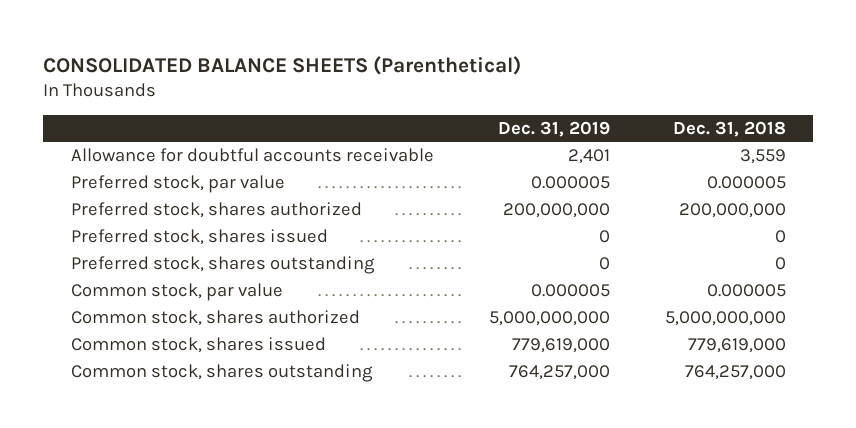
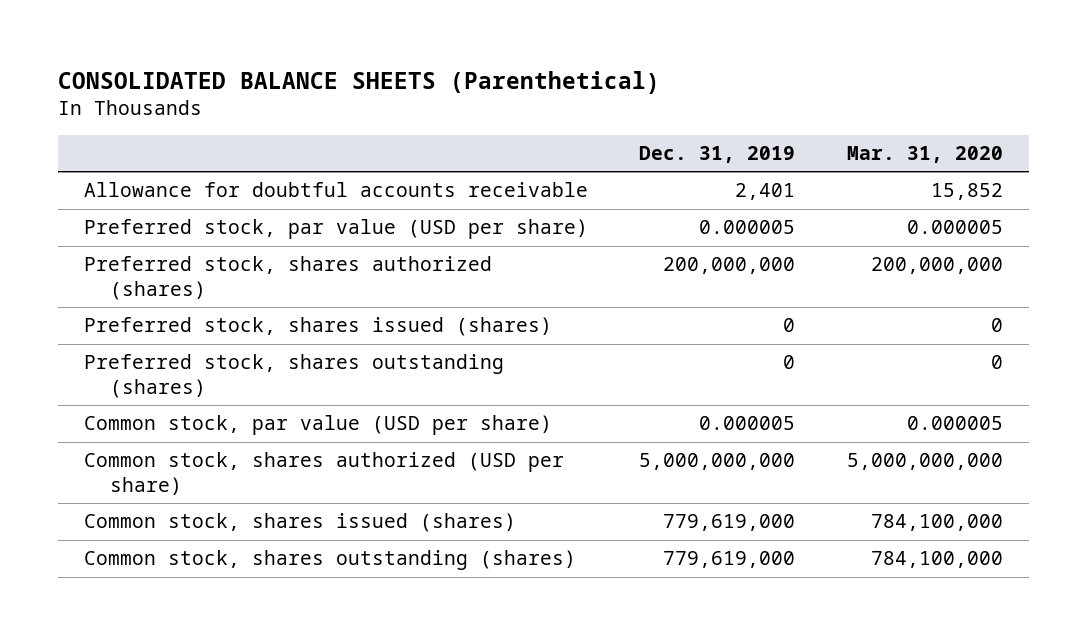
- | Dec. 31, 2019 | Dec. 31, 2018
+ | Dec. 31, 2019 | Mar. 31, 2020
- Preferred stock, par value | 0.000005 | 0.000005
- Preferred stock, shares authorized | 200,000,000 | 200,000,000
- Preferred stock, shares issued | 0 | 0
- Preferred stock, shares outstanding | 0 | 0
- Common stock, par value | 0.000005 | 0.000005
- Common stock, shares authorized | 5,000,000,000 | 5,000,000,000
- Common stock, shares issued | 779,619,000 | 779,619,000
- Common stock, shares outstanding | 764,257,000 | 764,257,000
+ Preferred stock, par value (USD per share) | 0.000005 | 0.000005
+ Preferred stock, shares authorized (shares) | 200,000,000 | 200,000,000
+ Preferred stock, shares issued (shares) | 0 | 0
+ Preferred stock, shares outstanding (shares) | 0 | 0
+ Common stock, par value (USD per share) | 0.000005 | 0.000005
+ Common stock, shares authorized (USD per share) | 5,000,000,000 | 5,000,000,000
+ Common stock, shares issued (shares) | 779,619,000 | 784,100,000
+ Common stock, shares outstanding (shares) | 779,619,000 | 784,100,000

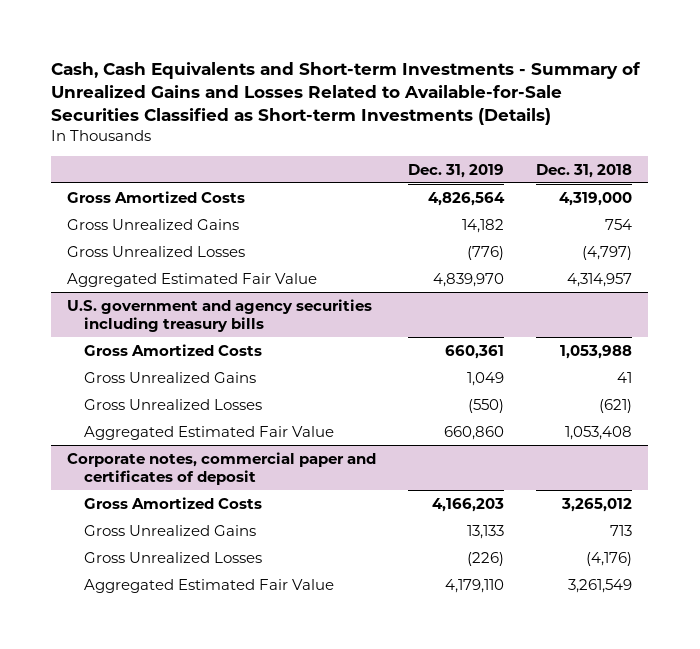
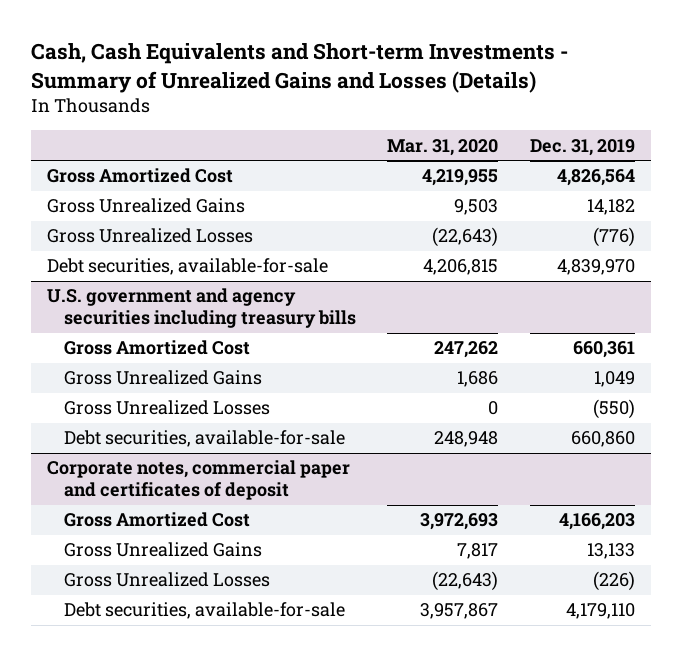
- Cash, Cash Equivalents and Short-term Investments - Summary of Unrealized Gains and Losses Related to Available-for-Sale Securities Classified as Short-term Investments (Details)
+ Cash, Cash Equivalents and Short-term Investments - Summary of Unrealized Gains and Losses (Details)
- | Dec. 31, 2019 | Dec. 31, 2018
+ | Mar. 31, 2020 | Dec. 31, 2019
- Gross Amortized Costs | 4,826,564 | 4,319,000
+ Gross Amortized Cost | 4,219,955 | 4,826,564
- Aggregated Estimated Fair Value | 4,839,970 | 4,314,957
+ Debt securities, available-for-sale | 4,206,815 | 4,839,970
@ U.S. government and agency securities including treasury bills
- Gross Amortized Costs | 660,361 | 1,053,988
+ Gross Amortized Cost | 247,262 | 660,361
- Aggregated Estimated Fair Value | 660,860 | 1,053,408
+ Debt securities, available-for-sale | 248,948 | 660,860
@ Corporate notes, commercial paper and certificates of deposit
- Gross Amortized Costs | 4,166,203 | 3,265,012
+ Gross Amortized Cost | 3,972,693 | 4,166,203
- Aggregated Estimated Fair Value | 4,179,110 | 3,261,549
+ Debt securities, available-for-sale | 3,957,867 | 4,179,110

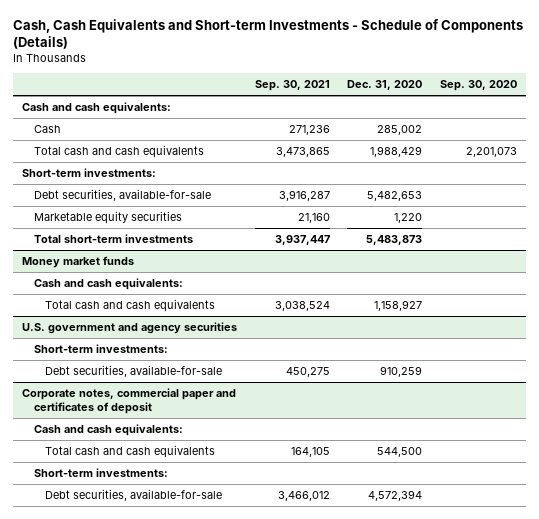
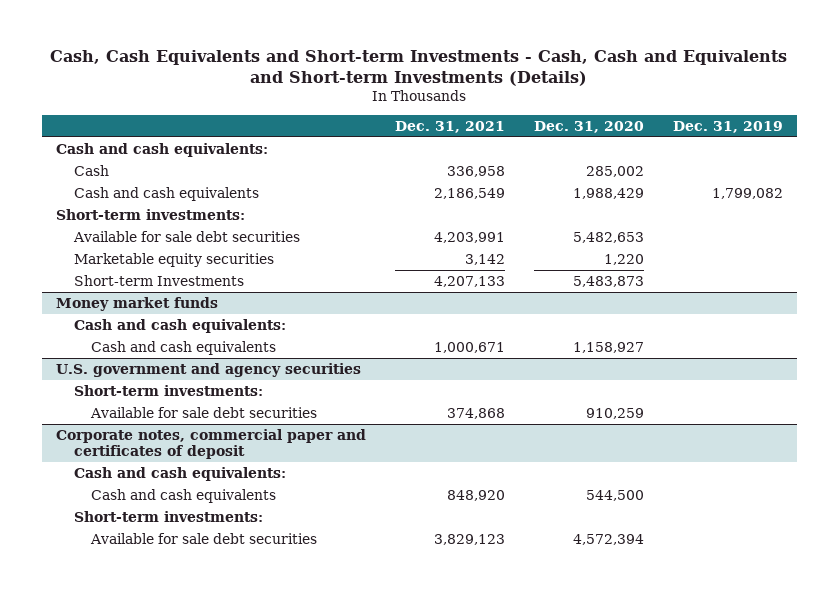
- Cash, Cash Equivalents and Short-term Investments - Schedule of Components (Details)
+ Cash, Cash Equivalents and Short-term Investments - Cash, Cash and Equivalents and Short-term Investments (Details)
- | Sep. 30, 2021 | Dec. 31, 2020 | Sep. 30, 2020
+ | Dec. 31, 2021 | Dec. 31, 2020 | Dec. 31, 2019
- Total cash and cash equivalents | 3,473,865 | 1,988,429 | 2,201,073
+ Cash and cash equivalents | 2,186,549 | 1,988,429 | 1,799,082
- Debt securities, available-for-sale | 3,916,287 | 5,482,653 |
+ Available for sale debt securities | 4,203,991 | 5,482,653 |
- Total short-term investments | 3,937,447 | 5,483,873 |
+ Short-term Investments | 4,207,133 | 5,483,873 |
@ Money market funds
- Total cash and cash equivalents | 3,038,524 | 1,158,927 |
+ Cash and cash equivalents | 1,000,671 | 1,158,927 |
@ U.S. government and agency securities
- Debt securities, available-for-sale | 450,275 | 910,259 |
+ Available for sale debt securities | 374,868 | 910,259 |
@ Corporate notes, commercial paper and certificates of deposit
- Total cash and cash equivalents | 164,105 | 544,500 |
+ Cash and cash equivalents | 848,920 | 544,500 |
- Debt securities, available-for-sale | 3,466,012 | 4,572,394 |
+ Available for sale debt securities | 3,829,123 | 4,572,394 |

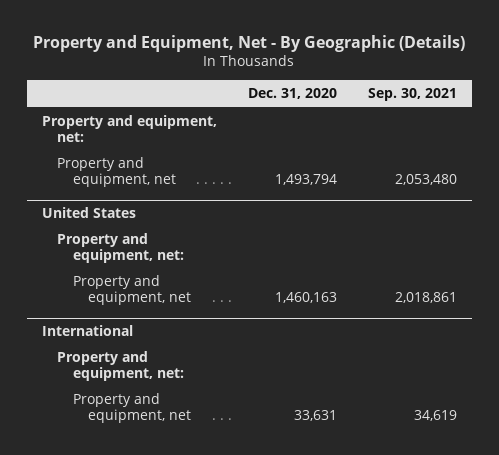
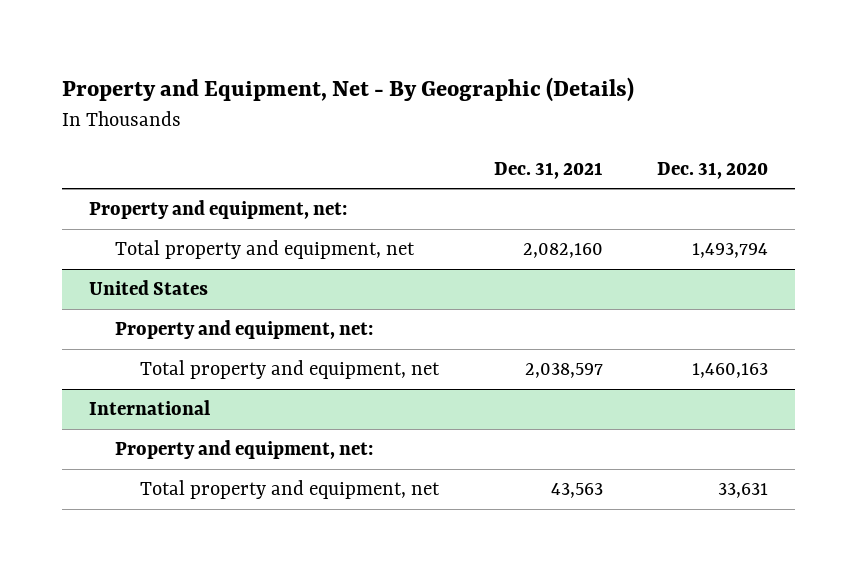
- | Dec. 31, 2020 | Sep. 30, 2021
+ | Dec. 31, 2021 | Dec. 31, 2020
- Property and equipment, net | 1,493,794 | 2,053,480
+ Total property and equipment, net | 2,082,160 | 1,493,794
@ United States
- Property and equipment, net | 1,460,163 | 2,018,861
+ Total property and equipment, net | 2,038,597 | 1,460,163
@ International
- Property and equipment, net | 33,631 | 34,619
+ Total property and equipment, net | 43,563 | 33,631

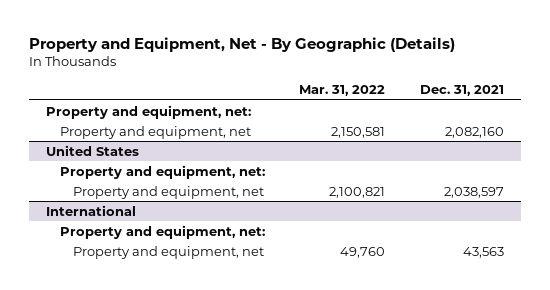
- | Dec. 31, 2021 | Dec. 31, 2020
+ | Mar. 31, 2022 | Dec. 31, 2021
- Total property and equipment, net | 2,082,160 | 1,493,794
+ Property and equipment, net | 2,150,581 | 2,082,160
@ United States
- Total property and equipment, net | 2,038,597 | 1,460,163
+ Property and equipment, net | 2,100,821 | 2,038,597
@ International
- Total property and equipment, net | 43,563 | 33,631
+ Property and equipment, net | 49,760 | 43,563

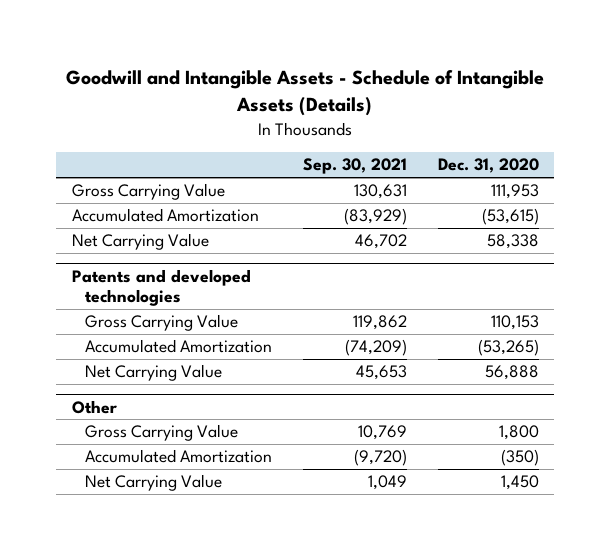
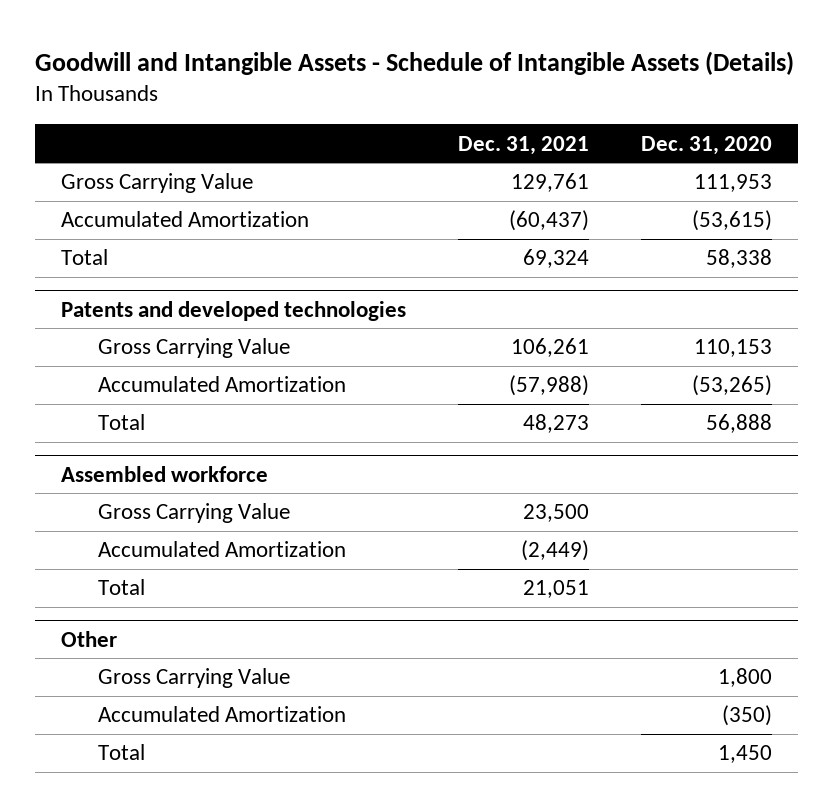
- | Sep. 30, 2021 | Dec. 31, 2020
+ | Dec. 31, 2021 | Dec. 31, 2020
- Net Carrying Value | 46,702 | 58,338
+ Total | 69,324 | 58,338
@ Patents and developed technologies
- Net Carrying Value | 45,653 | 56,888
+ Total | 48,273 | 56,888
+ Assembled workforce
+ Gross Carrying Value | 23,500 |
+ Accumulated Amortization | (2,449) |
+ Total | 21,051 |
@ Other
- Net Carrying Value | 1,049 | 1,450
+ Total | | 1,450

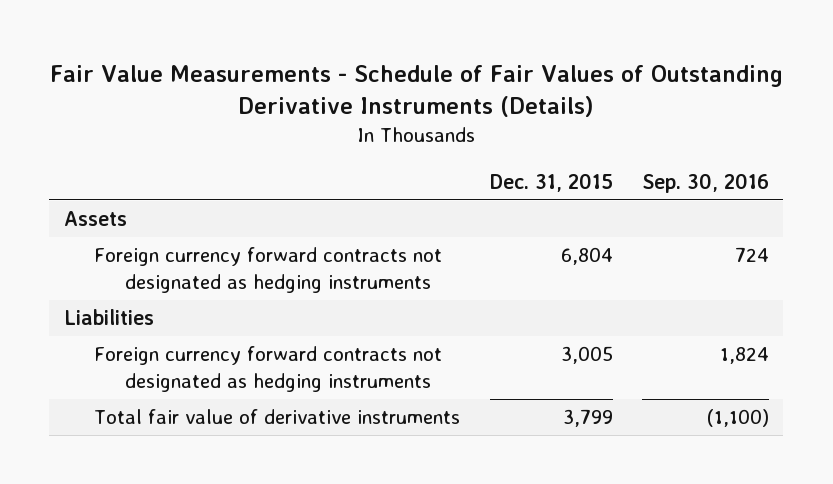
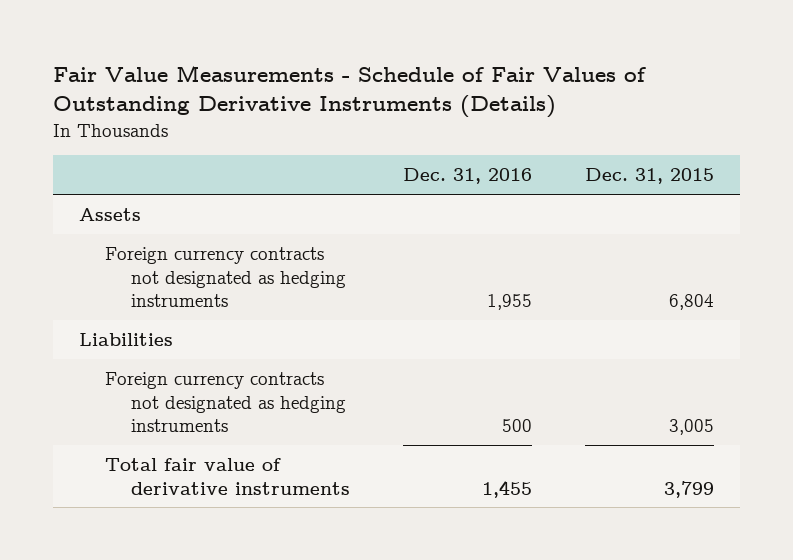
- | Dec. 31, 2015 | Sep. 30, 2016
+ | Dec. 31, 2016 | Dec. 31, 2015
- Foreign currency forward contracts not designated as hedging instruments | 6,804 | 724
+ Foreign currency contracts not designated as hedging instruments | 1,955 | 6,804
- Foreign currency forward contracts not designated as hedging instruments | 3,005 | 1,824
+ Foreign currency contracts not designated as hedging instruments | 500 | 3,005

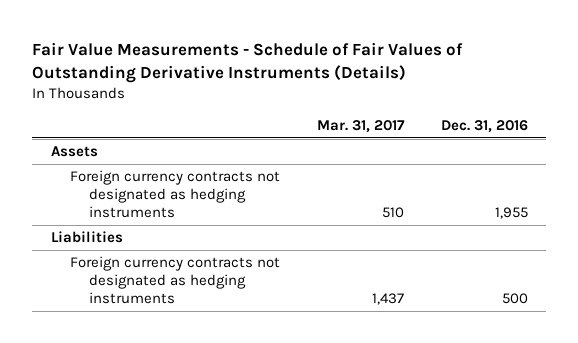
- | Dec. 31, 2016 | Dec. 31, 2015
+ | Mar. 31, 2017 | Dec. 31, 2016
- Total fair value of derivative instruments | 1,455 | 3,799

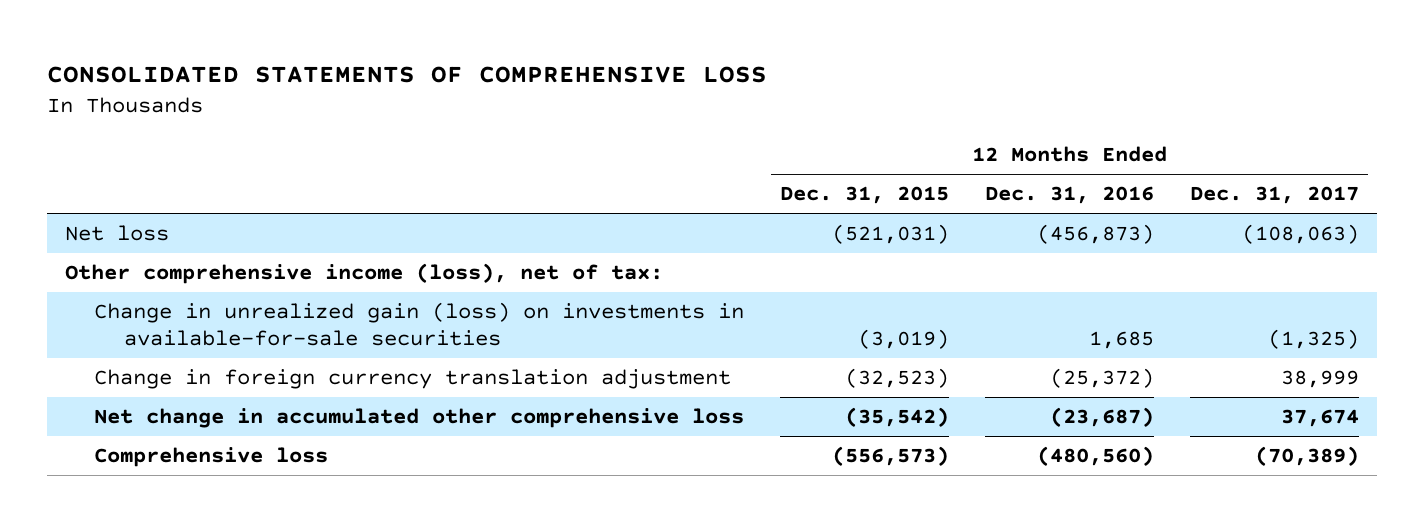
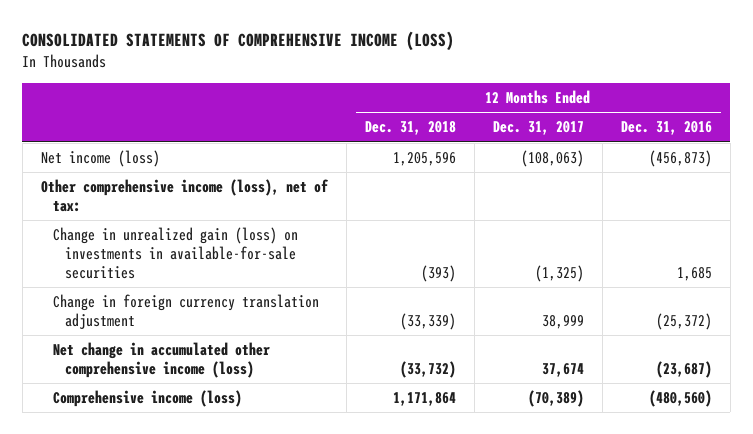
- CONSOLIDATED STATEMENTS OF COMPREHENSIVE LOSS
+ CONSOLIDATED STATEMENTS OF COMPREHENSIVE INCOME (LOSS)
- | 12 Months Ended Dec. 31, 2015 | 12 Months Ended Dec. 31, 2016 | 12 Months Ended Dec. 31, 2017
+ | 12 Months Ended Dec. 31, 2018 | 12 Months Ended Dec. 31, 2017 | 12 Months Ended Dec. 31, 2016
- Net loss | (521,031) | (456,873) | (108,063)
+ Net income (loss) | 1,205,596 | (108,063) | (456,873)
- Net change in accumulated other comprehensive loss | (35,542) | (23,687) | 37,674
- Comprehensive loss | (556,573) | (480,560) | (70,389)
+ Net change in accumulated other comprehensive income (loss) | (33,732) | 37,674 | (23,687)
+ Comprehensive income (loss) | 1,171,864 | (70,389) | (480,560)

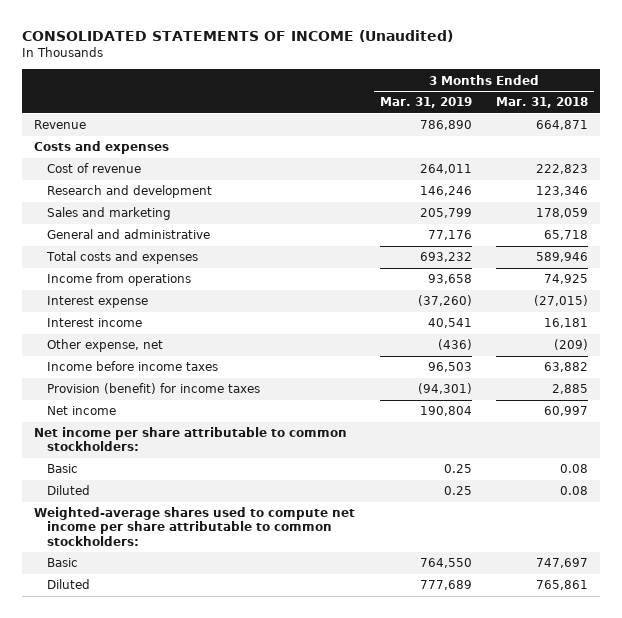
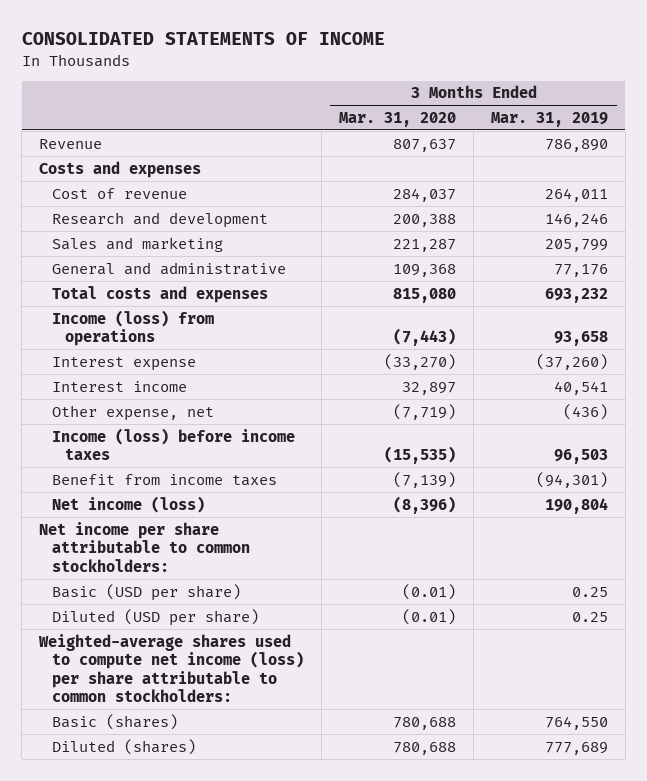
- CONSOLIDATED STATEMENTS OF INCOME (Unaudited)
+ CONSOLIDATED STATEMENTS OF INCOME
- | 3 Months Ended Mar. 31, 2019 | 3 Months Ended Mar. 31, 2018
+ | 3 Months Ended Mar. 31, 2020 | 3 Months Ended Mar. 31, 2019
- Income from operations | 93,658 | 74,925
+ Income (loss) from operations | (7,443) | 93,658
- Income before income taxes | 96,503 | 63,882
- Provision (benefit) for income taxes | (94,301) | 2,885
- Net income | 190,804 | 60,997
+ Income (loss) before income taxes | (15,535) | 96,503
+ Benefit from income taxes | (7,139) | (94,301)
+ Net income (loss) | (8,396) | 190,804
- Basic | 0.25 | 0.08
- Diluted | 0.25 | 0.08
- Weighted-average shares used to compute net income per share attributable to common stockholders:
- Basic | 764,550 | 747,697
- Diluted | 777,689 | 765,861
+ Basic (USD per share) | (0.01) | 0.25
+ Diluted (USD per share) | (0.01) | 0.25
+ Weighted-average shares used to compute net income (loss) per share attributable to common stockholders:
+ Basic (shares) | 780,688 | 764,550
+ Diluted (shares) | 780,688 | 777,689

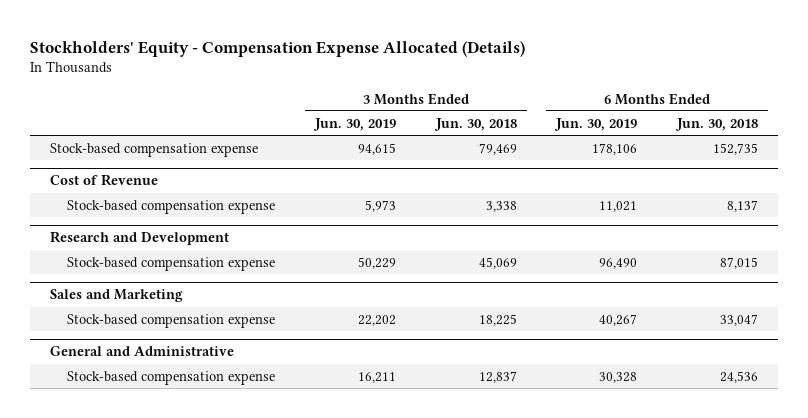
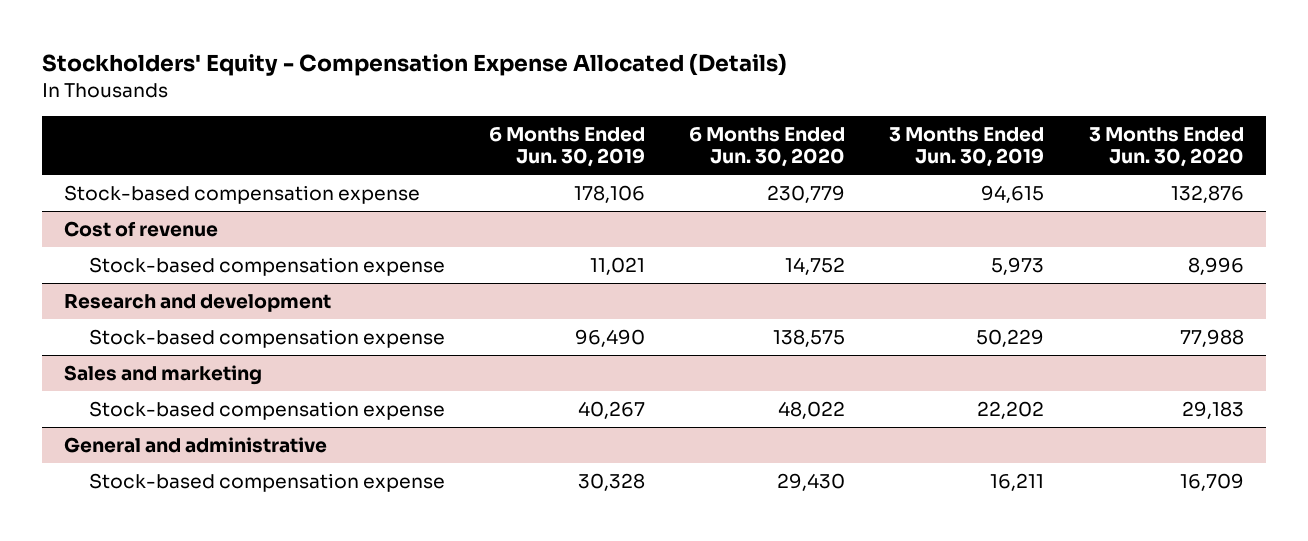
- | 3 Months Ended Jun. 30, 2019 | 3 Months Ended Jun. 30, 2018 | 6 Months Ended Jun. 30, 2019 | 6 Months Ended Jun. 30, 2018
+ | 6 Months Ended Jun. 30, 2019 | 6 Months Ended Jun. 30, 2020 | 3 Months Ended Jun. 30, 2019 | 3 Months Ended Jun. 30, 2020
- Cost of Revenue
+ Cost of revenue
- Research and Development
+ Research and development
- Sales and Marketing
+ Sales and marketing
- General and Administrative
+ General and administrative

